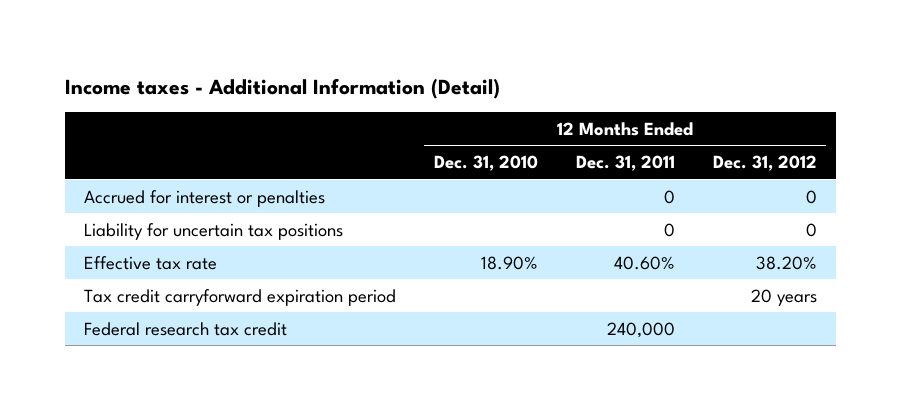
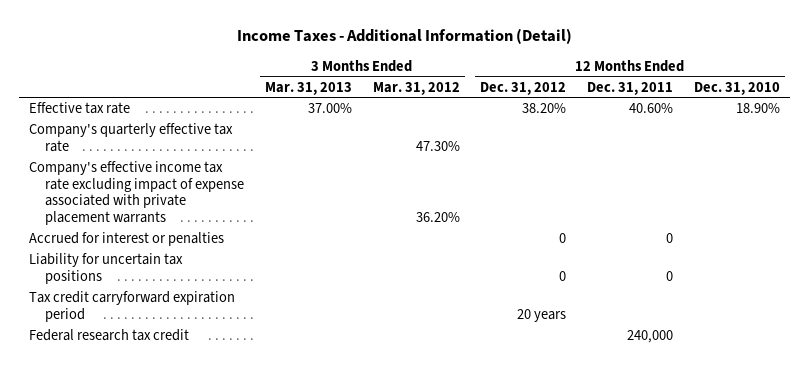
- Income taxes - Additional Information (Detail)
+ Income Taxes - Additional Information (Detail)
- | 12 Months Ended Dec. 31, 2010 | 12 Months Ended Dec. 31, 2011 | 12 Months Ended Dec. 31, 2012
+ | 3 Months Ended Mar. 31, 2013 | 3 Months Ended Mar. 31, 2012 | 12 Months Ended Dec. 31, 2012 | 12 Months Ended Dec. 31, 2011 | 12 Months Ended Dec. 31, 2010
moved up: Effective tax rate | 37.00% | | 38.20% | 40.60% | 18.90%
+ Company's quarterly effective tax rate | | 47.30% | | |
+ Company's effective income tax rate excluding impact of expense associated with private placement warrants | | 36.20% | | |

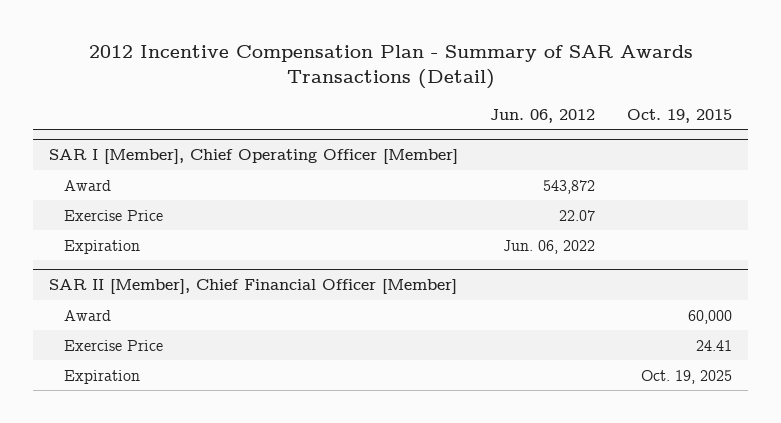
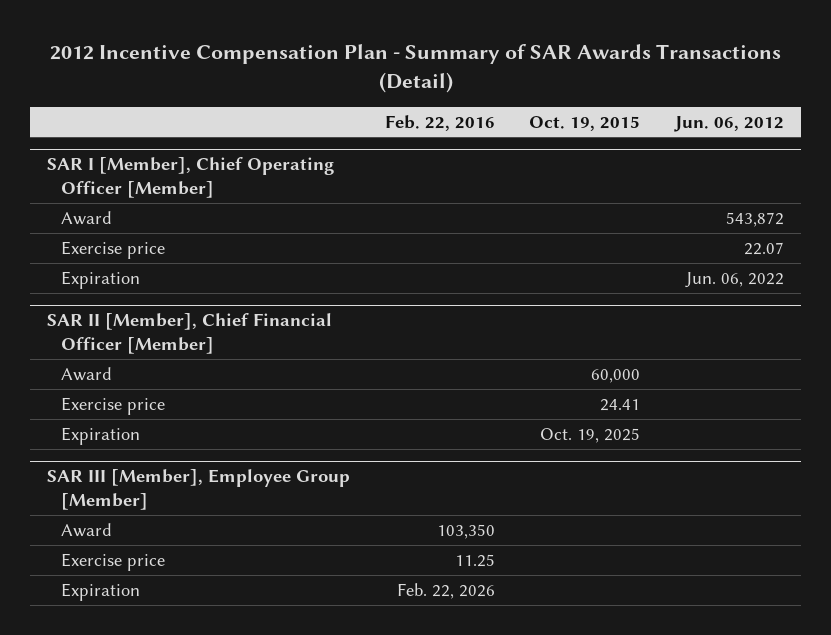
- | Jun. 06, 2012 | Oct. 19, 2015
+ | Feb. 22, 2016 | Oct. 19, 2015 | Jun. 06, 2012
@ SAR I [Member], Chief Operating Officer [Member]
- Exercise Price | 22.07 |
+ Exercise price | | | 22.07
@ SAR II [Member], Chief Financial Officer [Member]
- Exercise Price | | 24.41
+ Exercise price | | 24.41 |
+ SAR III [Member], Employee Group [Member]
+ Award | 103,350 | |
+ Exercise price | 11.25 | |
+ Expiration | Feb. 22, 2026 | |

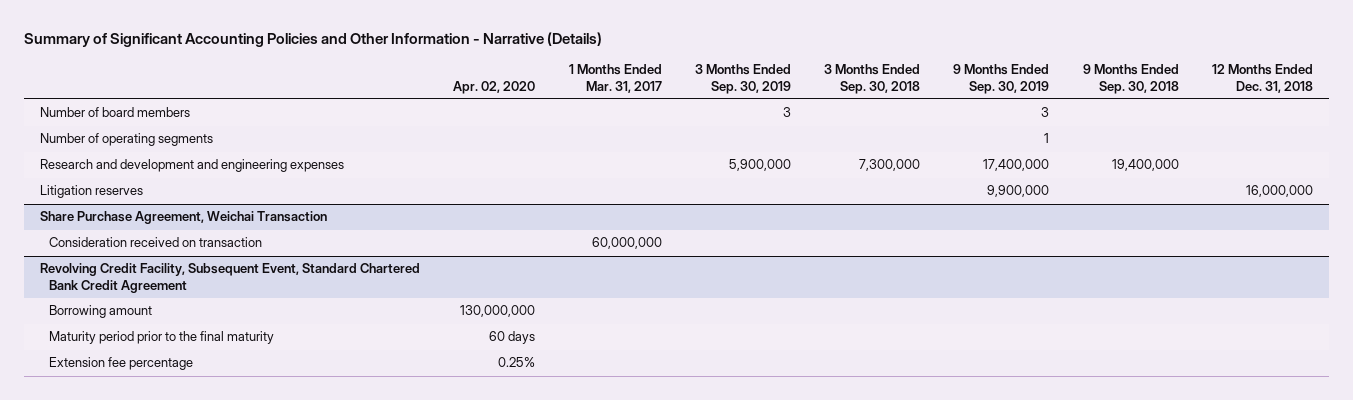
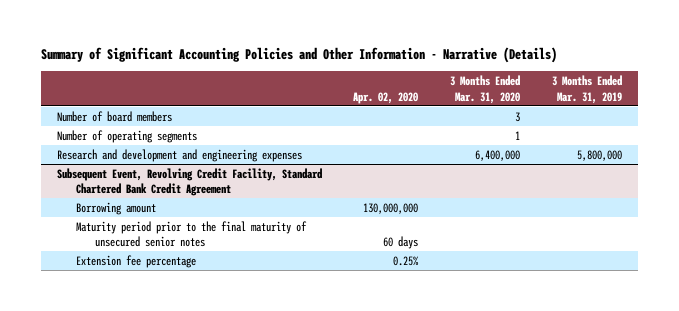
- | Apr. 02, 2020 | 1 Months Ended Mar. 31, 2017 | 3 Months Ended Sep. 30, 2019 | 3 Months Ended Sep. 30, 2018 | 9 Months Ended Sep. 30, 2019 | 9 Months Ended Sep. 30, 2018 | 12 Months Ended Dec. 31, 2018
+ | Apr. 02, 2020 | 3 Months Ended Mar. 31, 2020 | 3 Months Ended Mar. 31, 2019
- Litigation reserves | | | | | 9,900,000 | | 16,000,000
- Share Purchase Agreement, Weichai Transaction
- Consideration received on transaction | | 60,000,000 | | | | |
- Revolving Credit Facility, Subsequent Event, Standard Chartered Bank Credit Agreement
+ Subsequent Event, Revolving Credit Facility, Standard Chartered Bank Credit Agreement
- Maturity period prior to the final maturity | 60 days | | | | | |
+ Maturity period prior to the final maturity of unsecured senior notes | 60 days | |

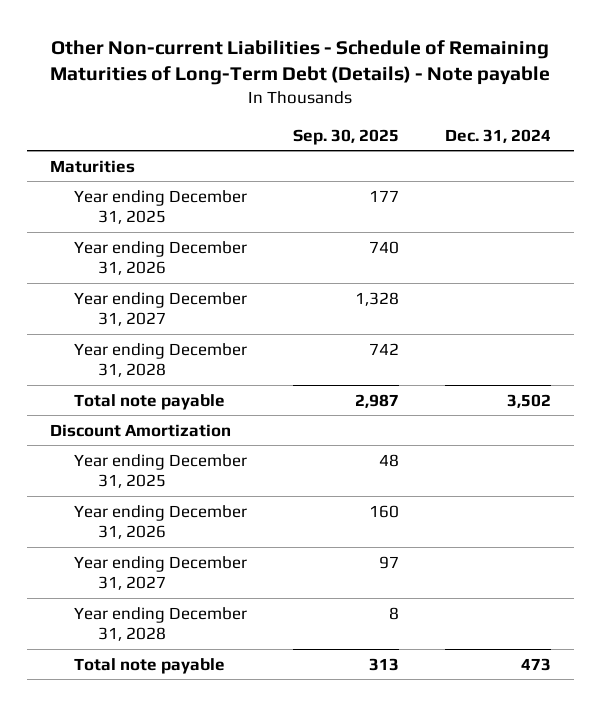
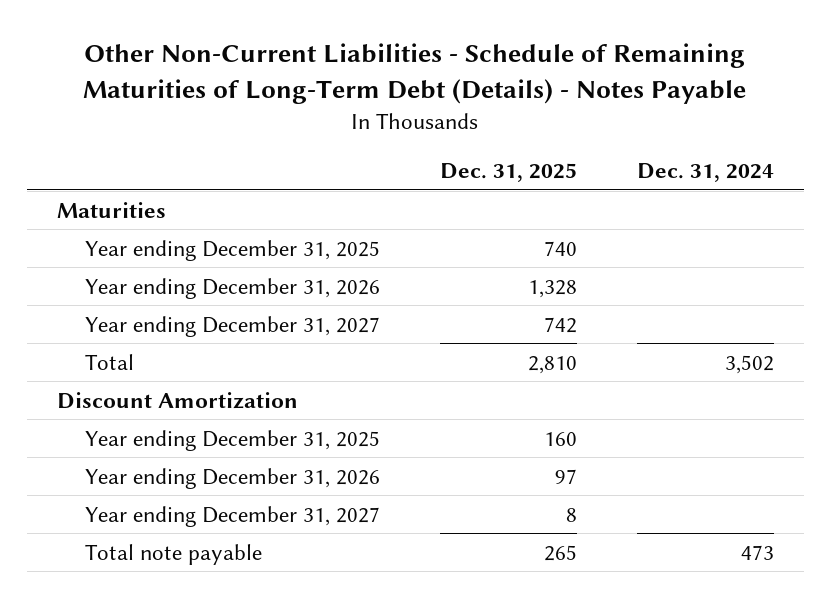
- Other Non-current Liabilities - Schedule of Remaining Maturities of Long-Term Debt (Details) - Note payable
+ Other Non-Current Liabilities - Schedule of Remaining Maturities of Long-Term Debt (Details) - Notes Payable
- | Sep. 30, 2025 | Dec. 31, 2024
+ | Dec. 31, 2025 | Dec. 31, 2024
- Year ending December 31, 2028 | 742 |
- Total note payable | 2,987 | 3,502
+ Total | 2,810 | 3,502
- Year ending December 31, 2028 | 8 |

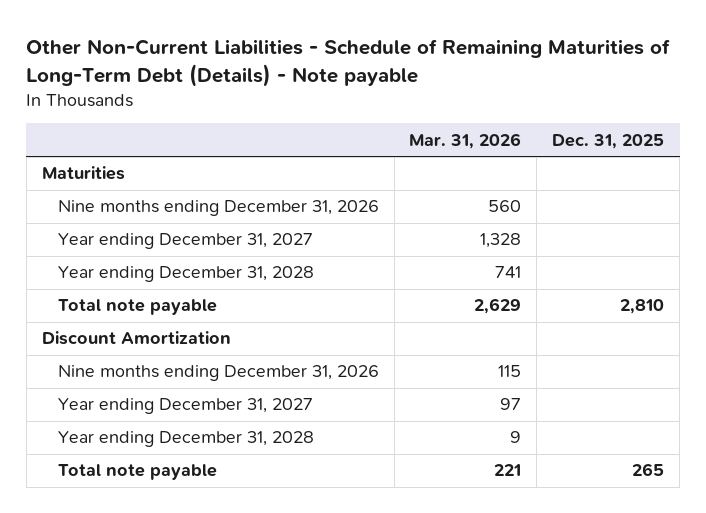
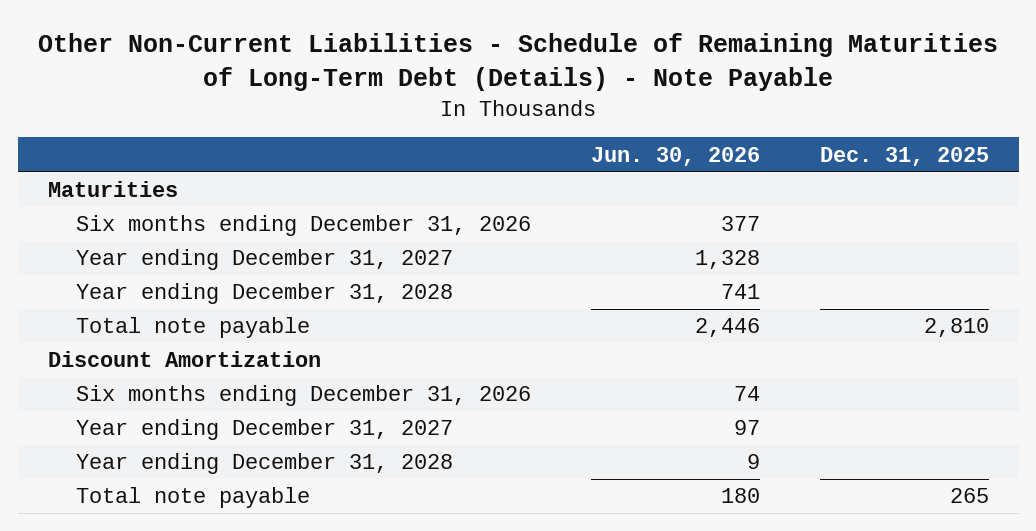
- Other Non-Current Liabilities - Schedule of Remaining Maturities of Long-Term Debt (Details) - Note payable
+ Other Non-Current Liabilities - Schedule of Remaining Maturities of Long-Term Debt (Details) - Note Payable
- | Mar. 31, 2026 | Dec. 31, 2025
+ | Jun. 30, 2026 | Dec. 31, 2025
- Nine months ending December 31, 2026 | 560 |
+ Six months ending December 31, 2026 | 377 |
- Nine months ending December 31, 2026 | 115 |
+ Six months ending December 31, 2026 | 74 |

